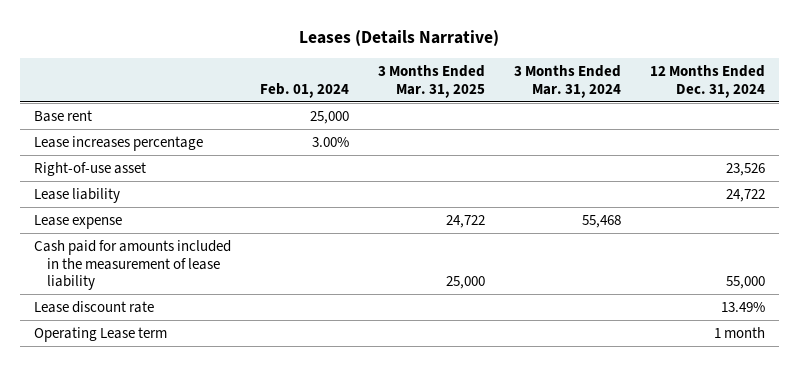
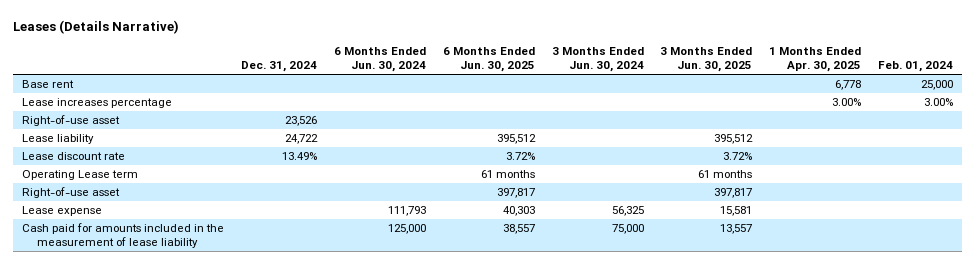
- | Feb. 01, 2024 | 3 Months Ended Mar. 31, 2025 | 3 Months Ended Mar. 31, 2024 | 12 Months Ended Dec. 31, 2024
+ | Dec. 31, 2024 | 6 Months Ended Jun. 30, 2024 | 6 Months Ended Jun. 30, 2025 | 3 Months Ended Jun. 30, 2024 | 3 Months Ended Jun. 30, 2025 | 1 Months Ended Apr. 30, 2025 | Feb. 01, 2024
+ Right-of-use asset | | | 397,817 | | 397,817 | |
moved down: Lease expense | | 111,793 | 40,303 | 56,325 | 15,581 | |
moved down: Cash paid for amounts included in the measurement of lease liability | | 125,000 | 38,557 | 75,000 | 13,557 | |

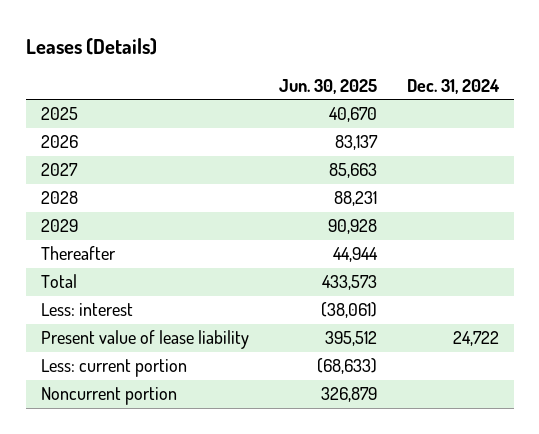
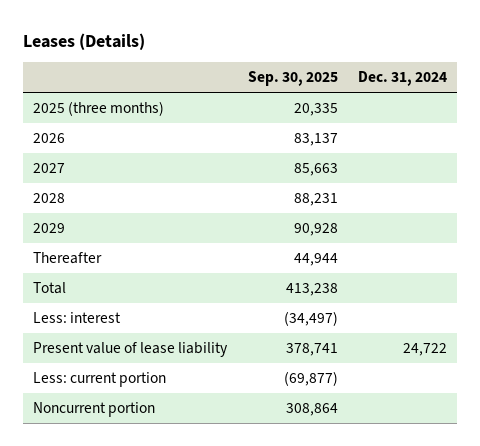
- | Jun. 30, 2025 | Dec. 31, 2024
+ | Sep. 30, 2025 | Dec. 31, 2024
- 2025 | 40,670 |
+ 2025 (three months) | 20,335 |

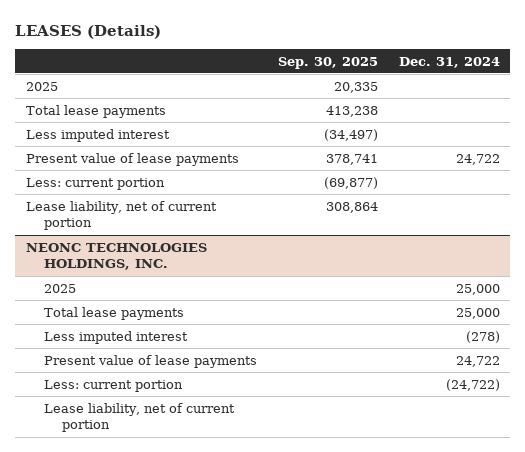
- Leases (Details)
+ LEASES (Details)
- 2025 (three months) | 20,335 |
- 2026 | 83,137 |
- 2027 | 85,663 |
- 2028 | 88,231 |
- 2029 | 90,928 |
- Thereafter | 44,944 |
- Total | 413,238 |
- Less: interest | (34,497) |
- Present value of lease liability | 378,741 | 24,722
+ 2025 | 20,335 |
+ Total lease payments | 413,238 |
+ Less imputed interest | (34,497) |
+ Present value of lease payments | 378,741 | 24,722
- Noncurrent portion | 308,864 |
+ Lease liability, net of current portion | 308,864 |
+ NEONC TECHNOLOGIES HOLDINGS, INC.
+ 2025 | | 25,000
+ Total lease payments | | 25,000
+ Less imputed interest | | (278)
+ Present value of lease payments | | 24,722
+ Less: current portion | | (24,722)
+ Lease liability, net of current portion

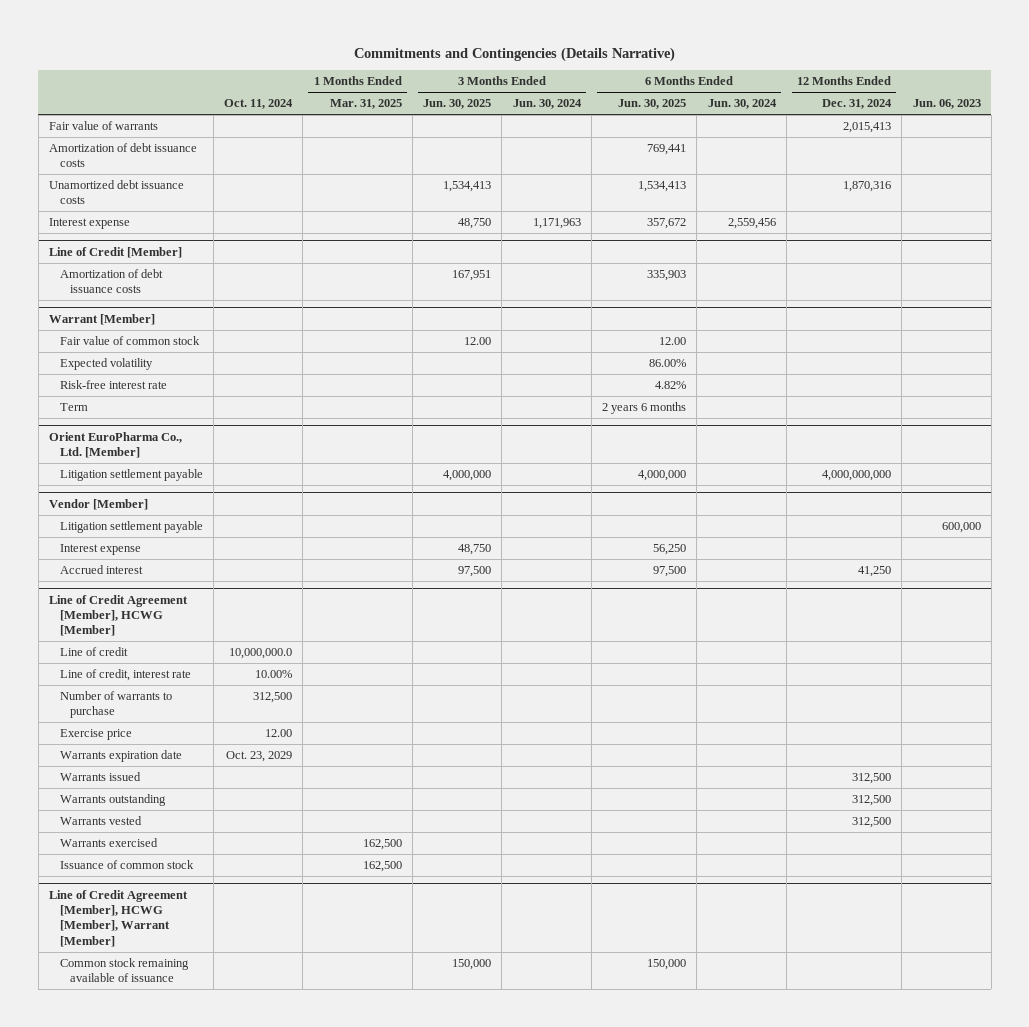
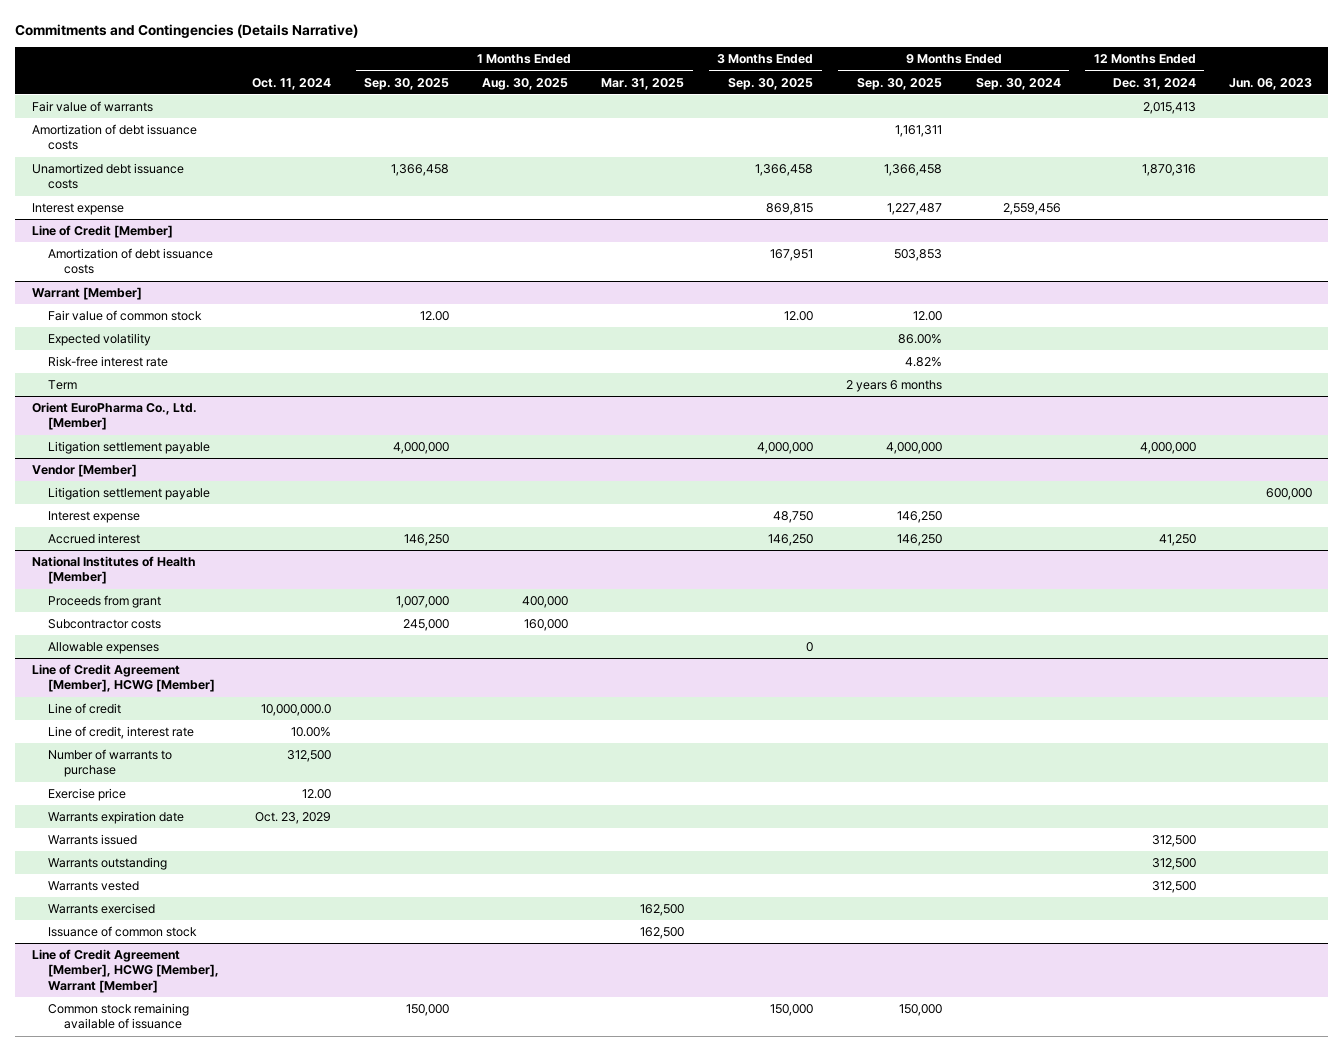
- | Oct. 11, 2024 | 1 Months Ended Mar. 31, 2025 | 3 Months Ended Jun. 30, 2025 | 3 Months Ended Jun. 30, 2024 | 6 Months Ended Jun. 30, 2025 | 6 Months Ended Jun. 30, 2024 | 12 Months Ended Dec. 31, 2024 | Jun. 06, 2023
+ | Oct. 11, 2024 | 1 Months Ended Sep. 30, 2025 | 1 Months Ended Aug. 30, 2025 | 1 Months Ended Mar. 31, 2025 | 3 Months Ended Sep. 30, 2025 | 9 Months Ended Sep. 30, 2025 | 9 Months Ended Sep. 30, 2024 | 12 Months Ended Dec. 31, 2024 | Jun. 06, 2023
@ Orient EuroPharma Co., Ltd. [Member]
- Litigation settlement payable | | | 4,000,000 | | 4,000,000 | | 4,000,000,000 |
+ Litigation settlement payable | | 4,000,000 | | | 4,000,000 | 4,000,000 | | 4,000,000 |
+ National Institutes of Health [Member]
+ Proceeds from grant | | 1,007,000 | 400,000 | | | | | |
+ Subcontractor costs | | 245,000 | 160,000 | | | | | |
+ Allowable expenses | | | | | 0 | | | |

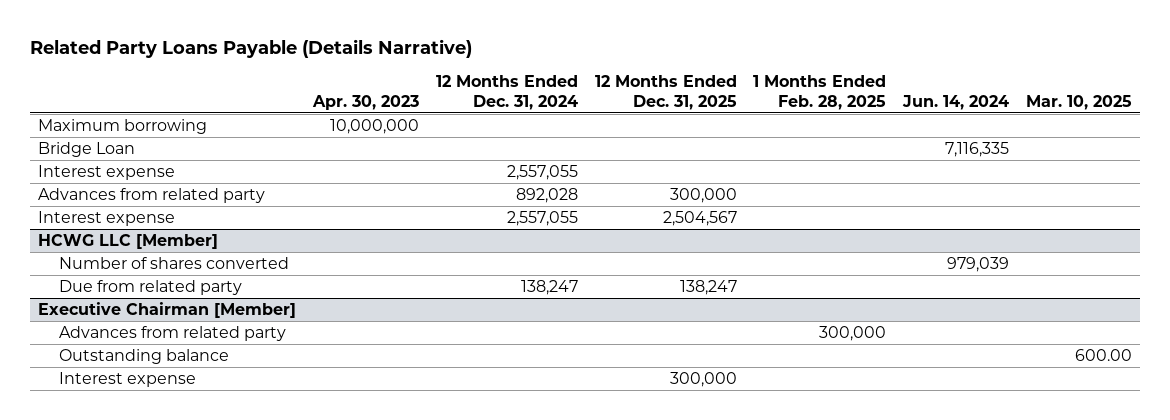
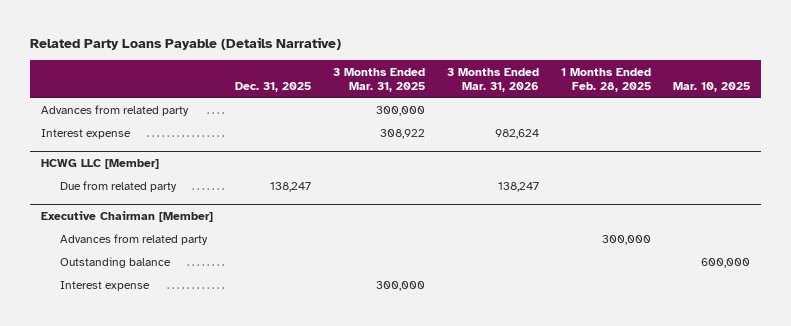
- | Apr. 30, 2023 | 12 Months Ended Dec. 31, 2024 | 12 Months Ended Dec. 31, 2025 | 1 Months Ended Feb. 28, 2025 | Jun. 14, 2024 | Mar. 10, 2025
+ | Dec. 31, 2025 | 3 Months Ended Mar. 31, 2025 | 3 Months Ended Mar. 31, 2026 | 1 Months Ended Feb. 28, 2025 | Mar. 10, 2025
- Maximum borrowing | 10,000,000 | | | | |
- Bridge Loan | | | | | 7,116,335 |
- Interest expense | | 2,557,055 | | | |
@ HCWG LLC [Member]
- Number of shares converted | | | | | 979,039 |
@ Executive Chairman [Member]
- Outstanding balance | | | | | | 600.00
+ Outstanding balance | | | | | 600,000

